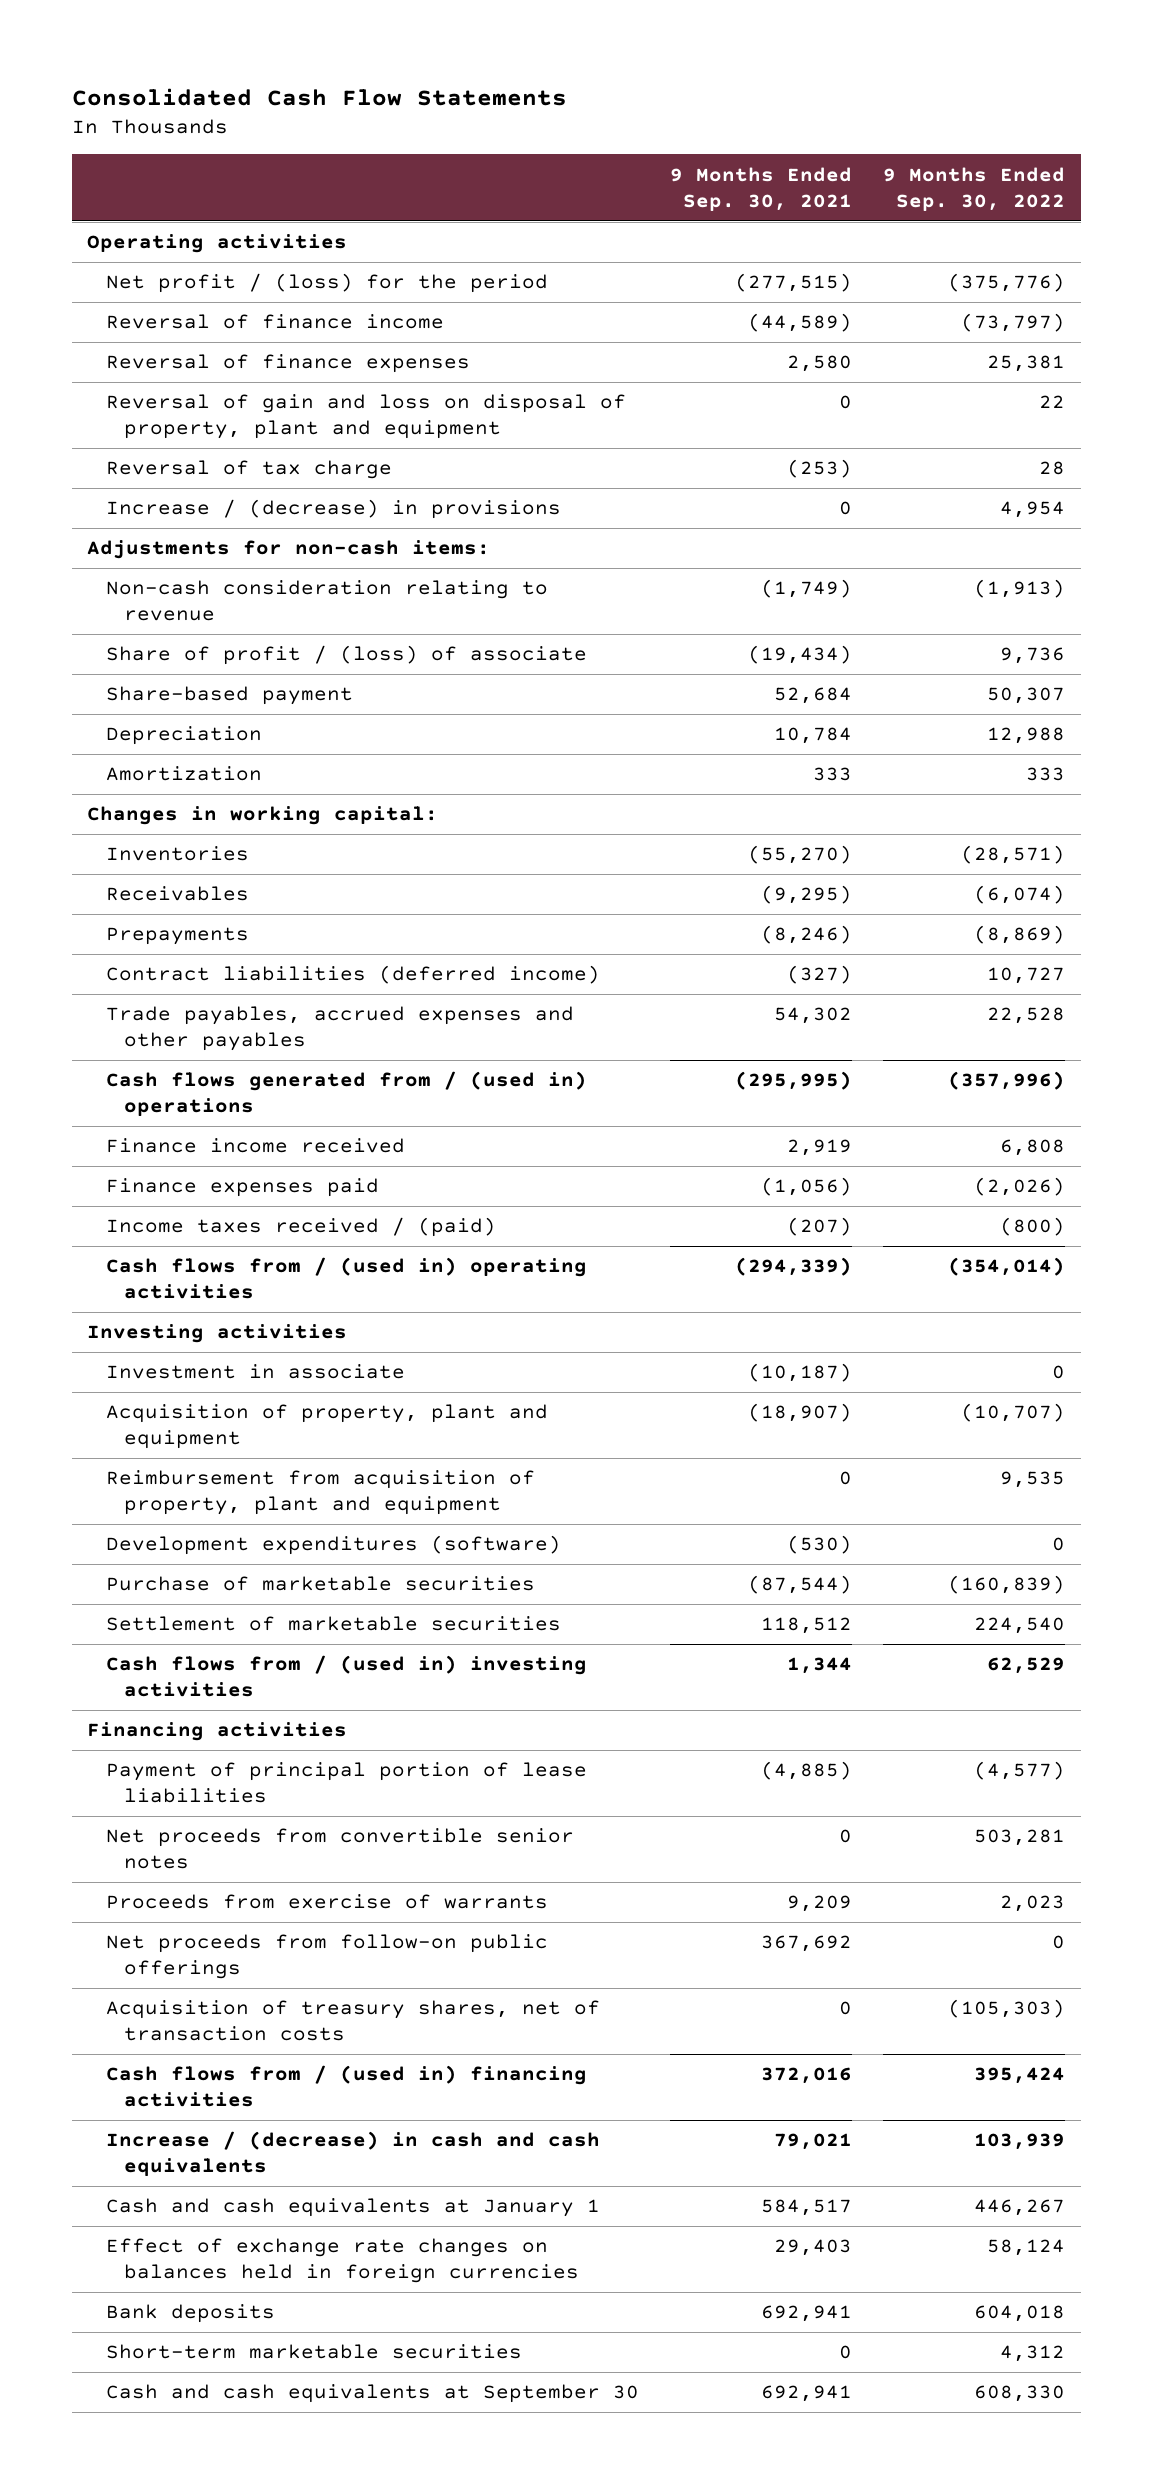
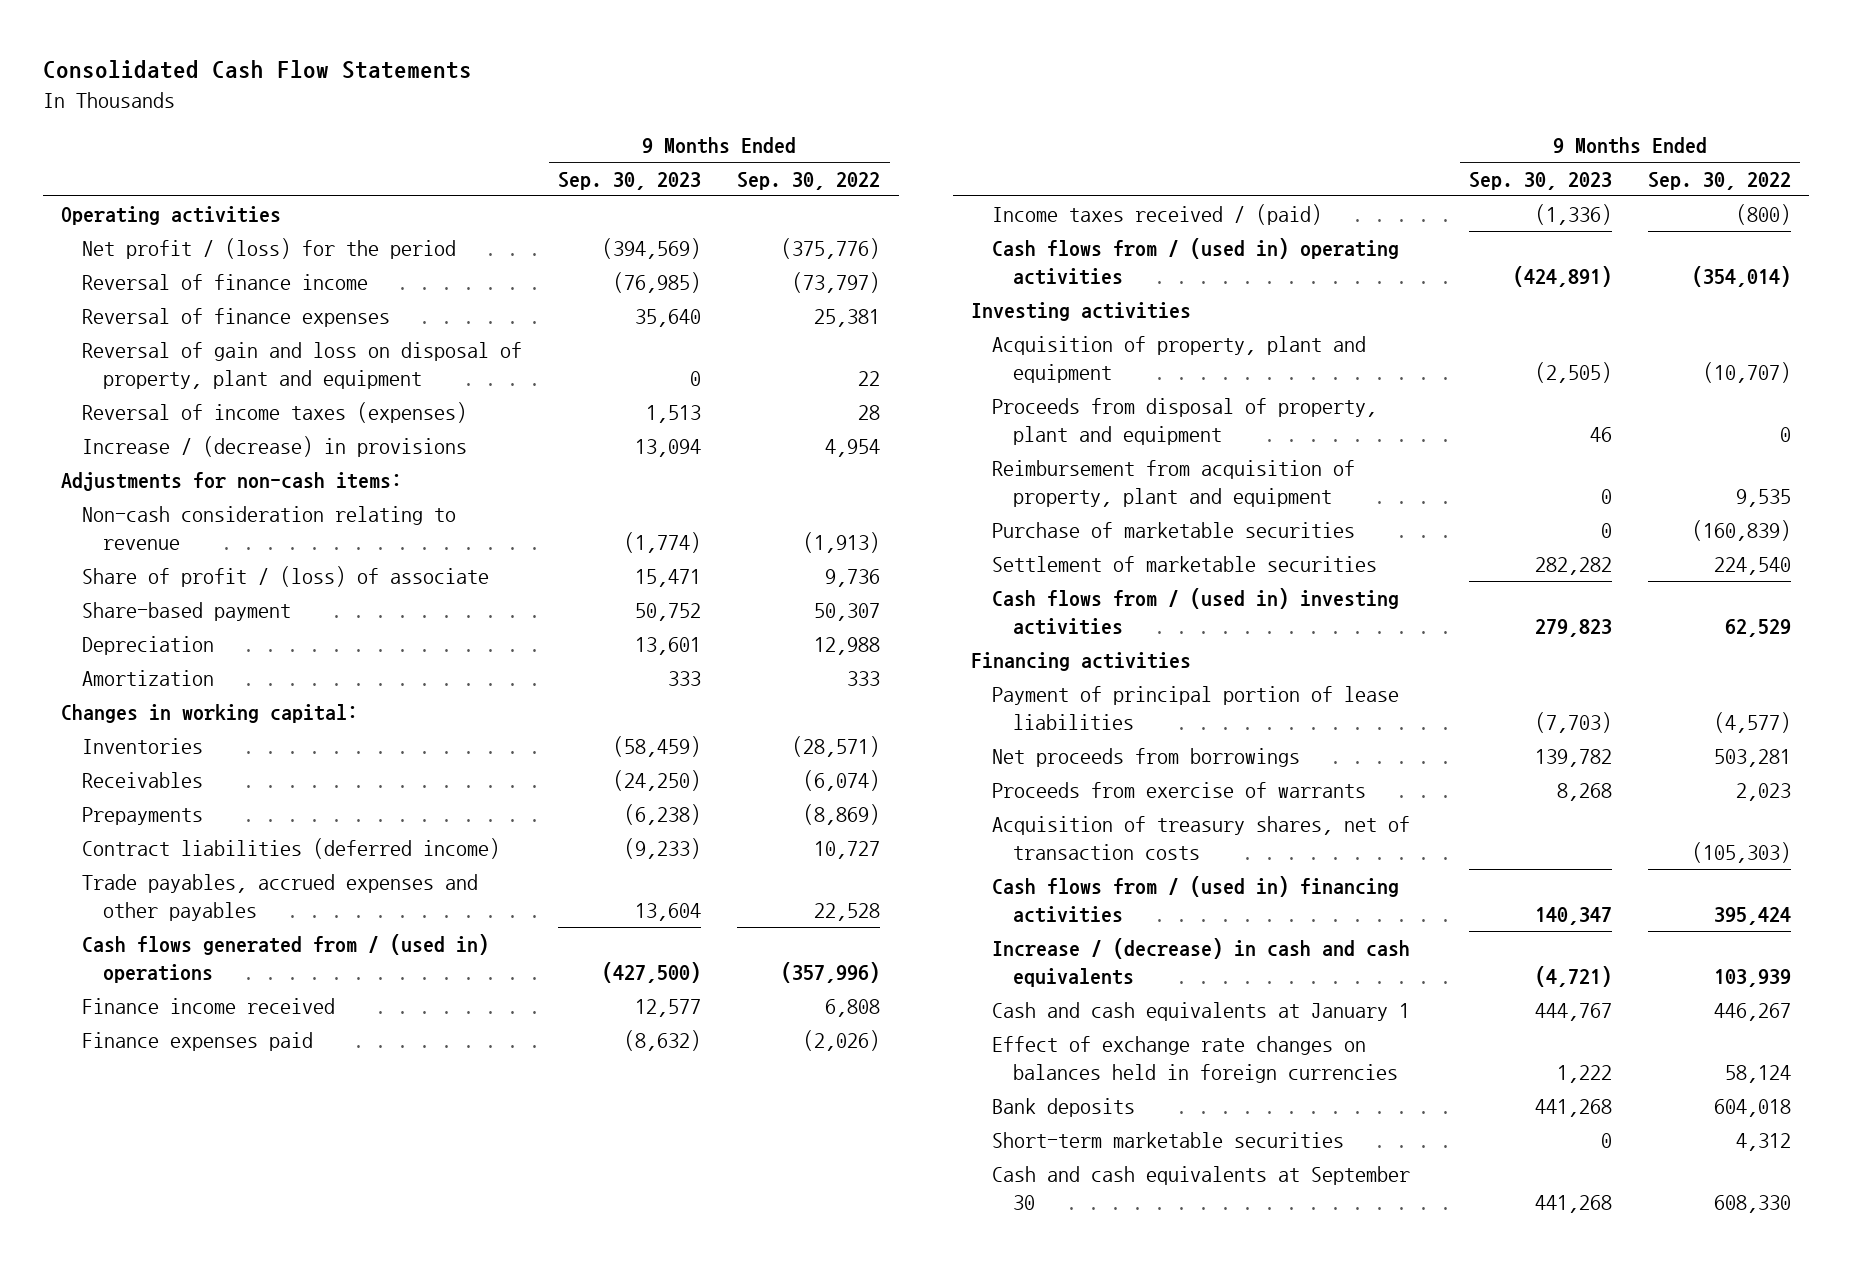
- | 9 Months Ended Sep. 30, 2021 | 9 Months Ended Sep. 30, 2022
+ | 9 Months Ended Sep. 30, 2023 | 9 Months Ended Sep. 30, 2022
- Reversal of tax charge | (253) | 28
+ Reversal of income taxes (expenses) | 1,513 | 28
- Investment in associate | (10,187) | 0
+ Proceeds from disposal of property, plant and equipment | 46 | 0
- Development expenditures (software) | (530) | 0
- Net proceeds from convertible senior notes | 0 | 503,281
+ Net proceeds from borrowings | 139,782 | 503,281
- Net proceeds from follow-on public offerings | 367,692 | 0

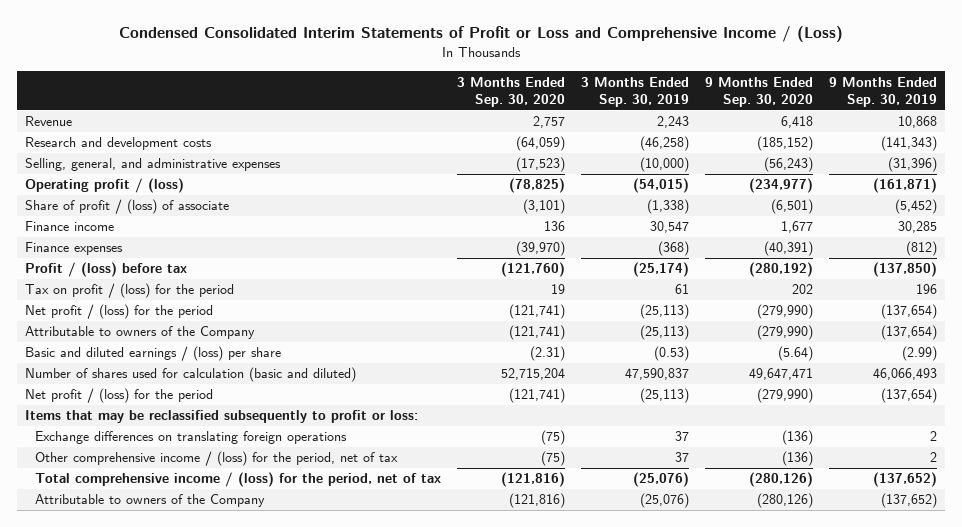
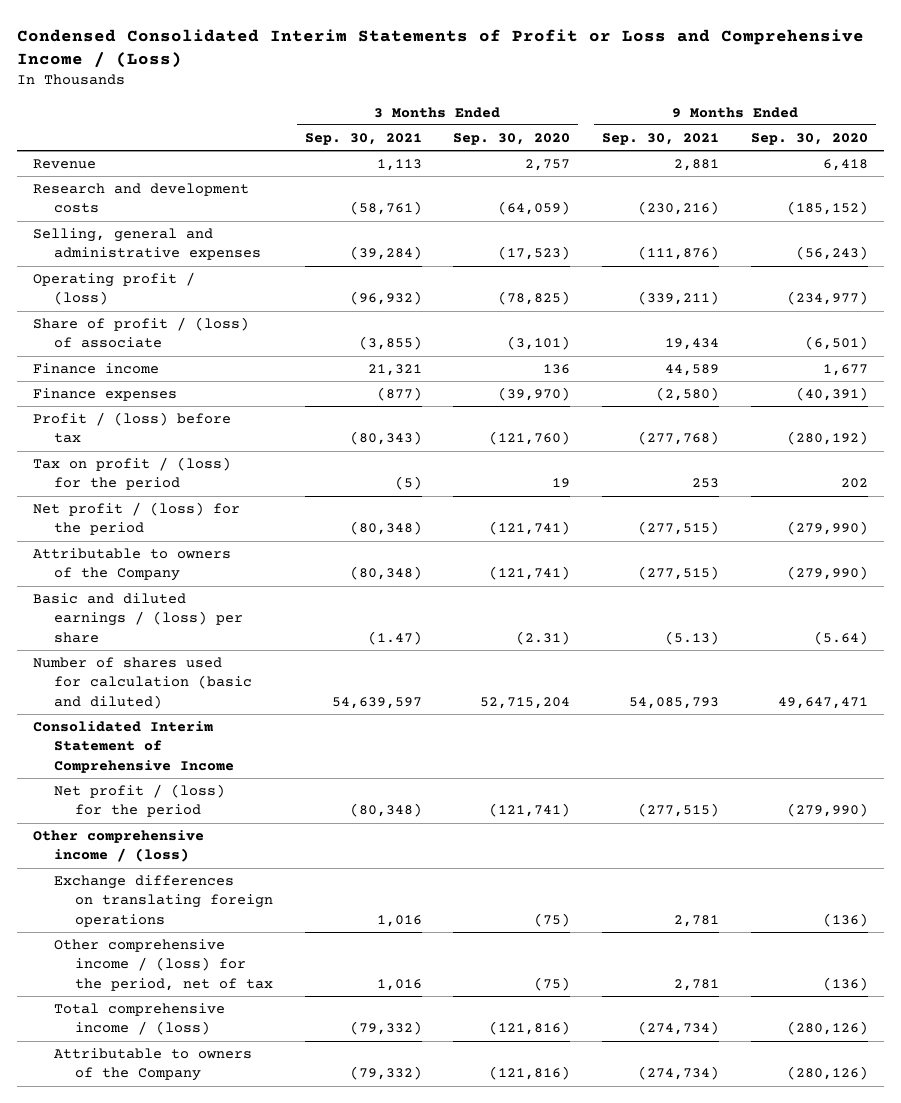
- | 3 Months Ended Sep. 30, 2020 | 3 Months Ended Sep. 30, 2019 | 9 Months Ended Sep. 30, 2020 | 9 Months Ended Sep. 30, 2019
+ | 3 Months Ended Sep. 30, 2021 | 3 Months Ended Sep. 30, 2020 | 9 Months Ended Sep. 30, 2021 | 9 Months Ended Sep. 30, 2020
- Selling, general, and administrative expenses | (17,523) | (10,000) | (56,243) | (31,396)
+ Selling, general and administrative expenses | (39,284) | (17,523) | (111,876) | (56,243)
+ Consolidated Interim Statement of Comprehensive Income
- Items that may be reclassified subsequently to profit or loss:
+ Other comprehensive income / (loss)
- Total comprehensive income / (loss) for the period, net of tax | (121,816) | (25,076) | (280,126) | (137,652)
+ Total comprehensive income / (loss) | (79,332) | (121,816) | (274,734) | (280,126)

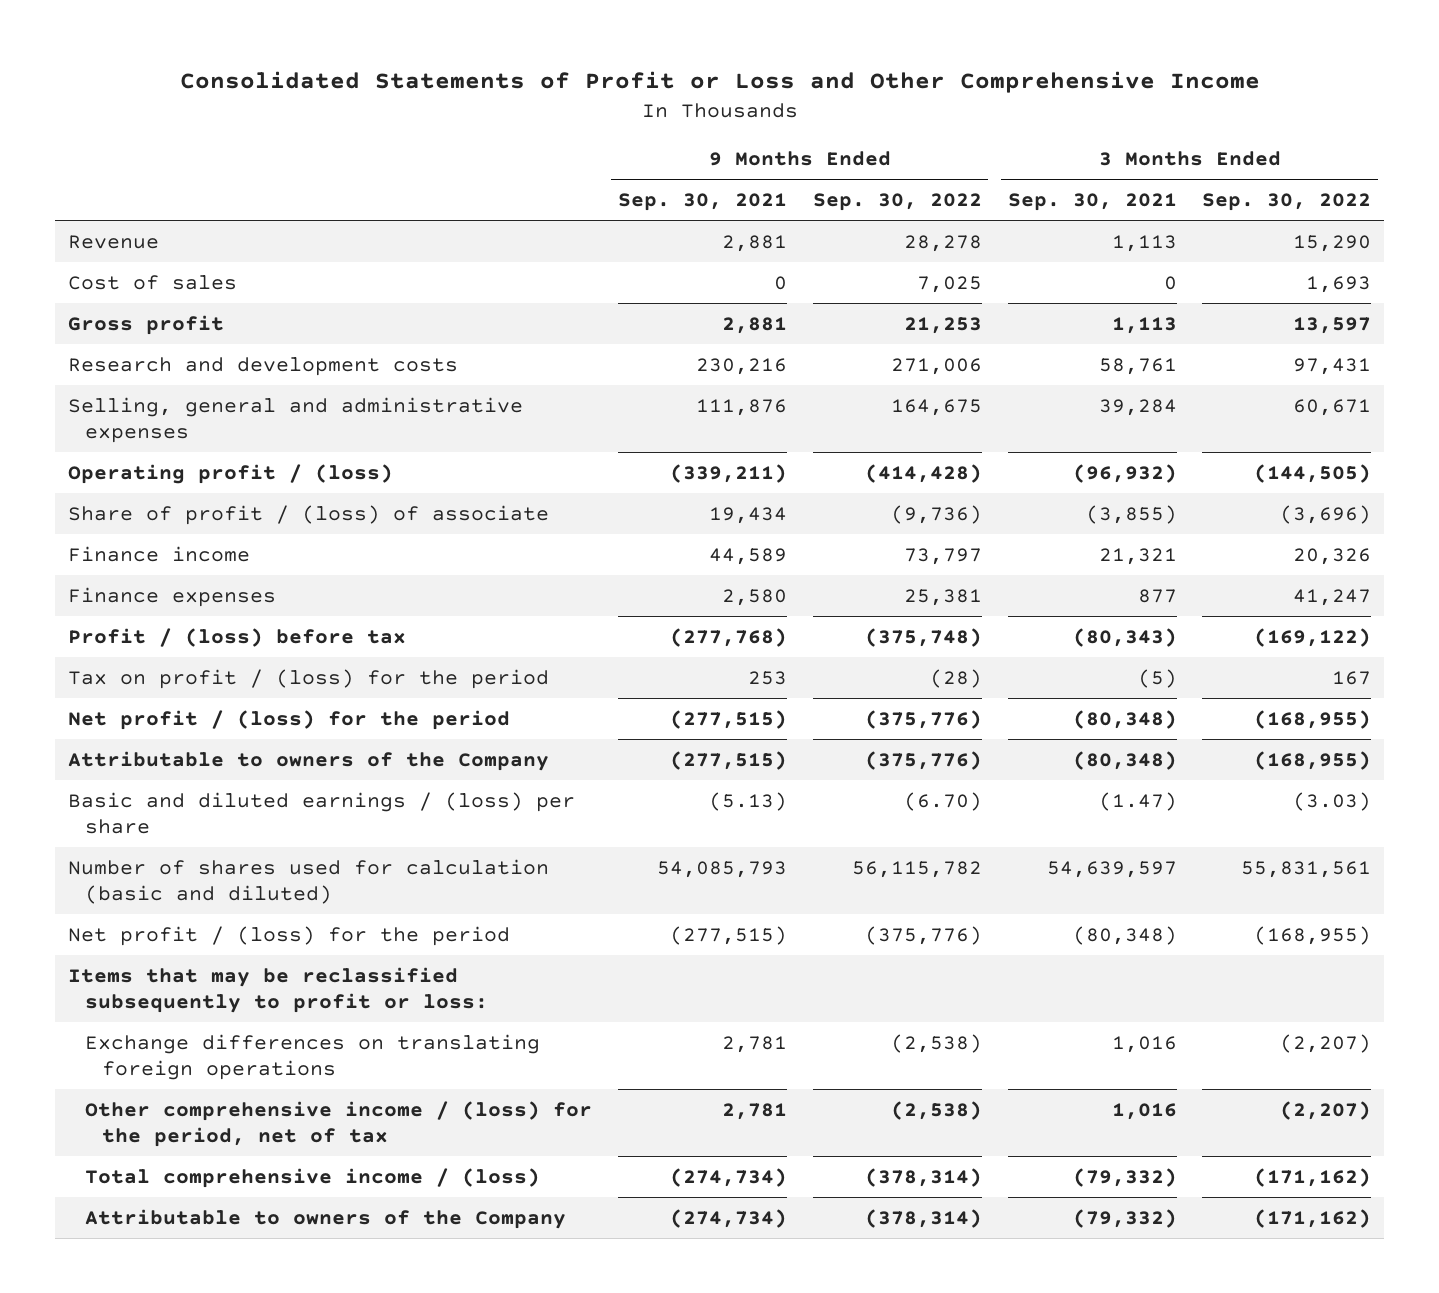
- Condensed Consolidated Interim Statements of Profit or Loss and Comprehensive Income / (Loss)
+ Consolidated Statements of Profit or Loss and Other Comprehensive Income
- | 3 Months Ended Sep. 30, 2021 | 3 Months Ended Sep. 30, 2020 | 9 Months Ended Sep. 30, 2021 | 9 Months Ended Sep. 30, 2020
+ | 9 Months Ended Sep. 30, 2021 | 9 Months Ended Sep. 30, 2022 | 3 Months Ended Sep. 30, 2021 | 3 Months Ended Sep. 30, 2022
- Research and development costs | (58,761) | (64,059) | (230,216) | (185,152)
- Selling, general and administrative expenses | (39,284) | (17,523) | (111,876) | (56,243)
+ Cost of sales | 0 | 7,025 | 0 | 1,693
+ Gross profit | 2,881 | 21,253 | 1,113 | 13,597
+ Research and development costs | 230,216 | 271,006 | 58,761 | 97,431
+ Selling, general and administrative expenses | 111,876 | 164,675 | 39,284 | 60,671
- Finance expenses | (877) | (39,970) | (2,580) | (40,391)
+ Finance expenses | 2,580 | 25,381 | 877 | 41,247
- Consolidated Interim Statement of Comprehensive Income
- Other comprehensive income / (loss)
+ Items that may be reclassified subsequently to profit or loss:

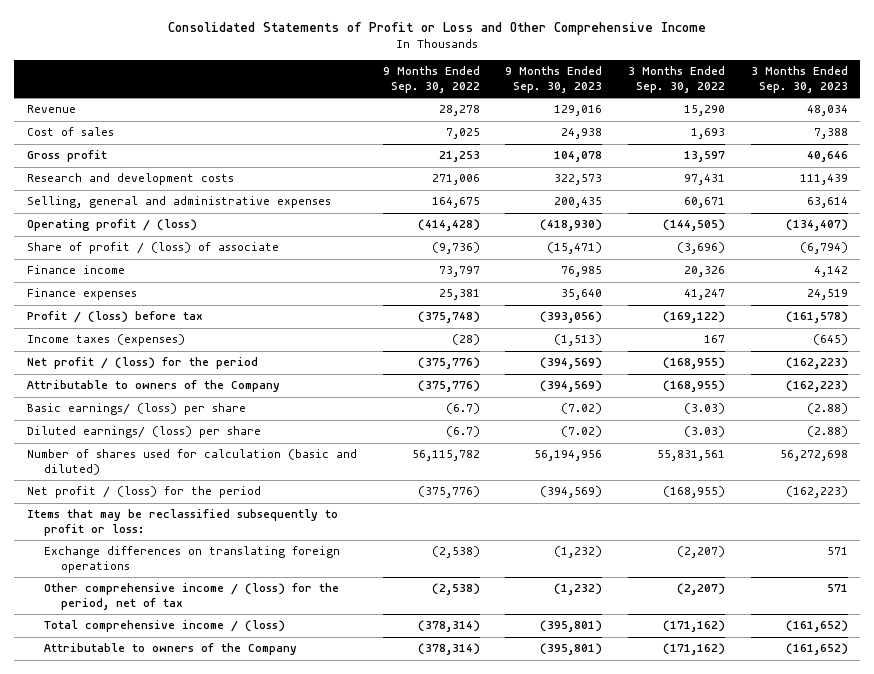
- | 9 Months Ended Sep. 30, 2021 | 9 Months Ended Sep. 30, 2022 | 3 Months Ended Sep. 30, 2021 | 3 Months Ended Sep. 30, 2022
+ | 9 Months Ended Sep. 30, 2022 | 9 Months Ended Sep. 30, 2023 | 3 Months Ended Sep. 30, 2022 | 3 Months Ended Sep. 30, 2023
- Tax on profit / (loss) for the period | 253 | (28) | (5) | 167
+ Income taxes (expenses) | (28) | (1,513) | 167 | (645)
- Basic and diluted earnings / (loss) per share | (5.13) | (6.70) | (1.47) | (3.03)
+ Basic earnings/ (loss) per share | (6.7) | (7.02) | (3.03) | (2.88)
+ Diluted earnings/ (loss) per share | (6.7) | (7.02) | (3.03) | (2.88)

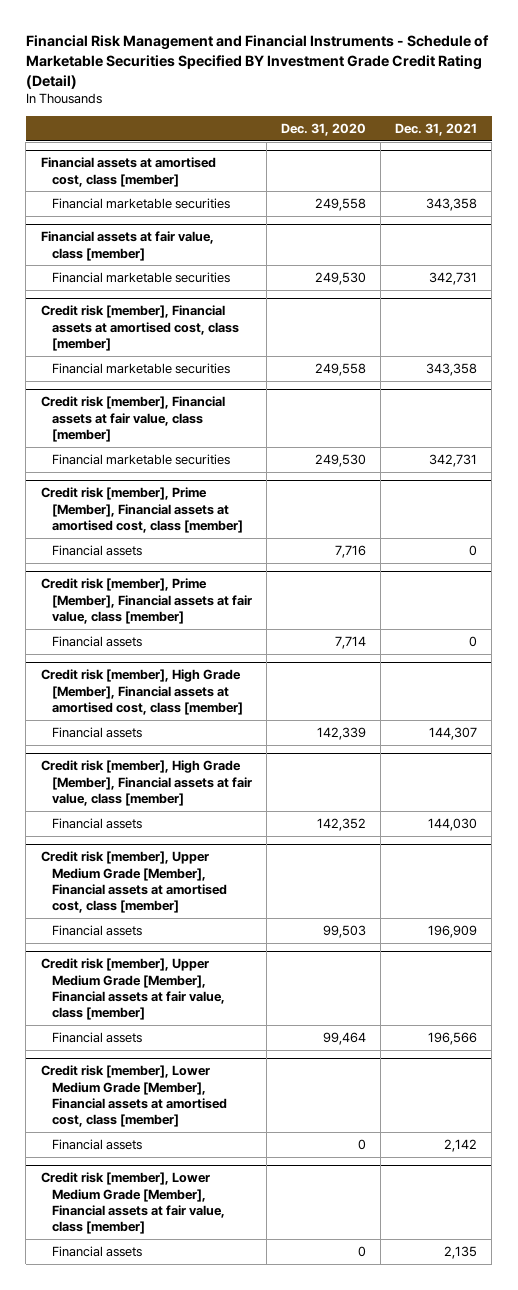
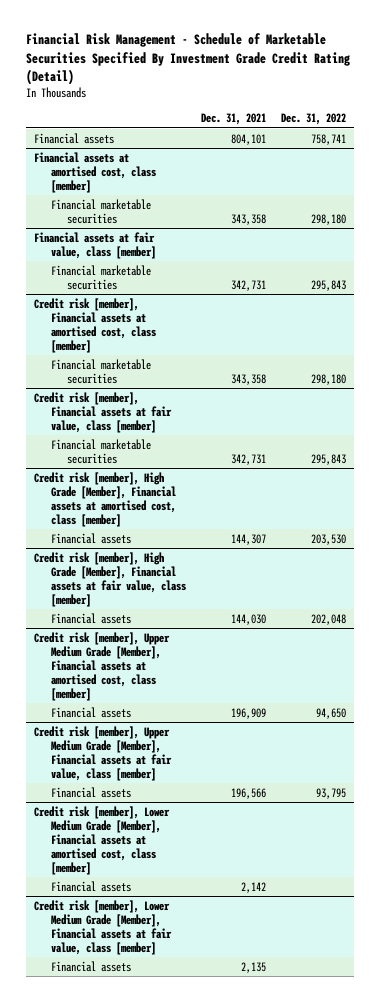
- Financial Risk Management and Financial Instruments - Schedule of Marketable Securities Specified BY Investment Grade Credit Rating (Detail)
+ Financial Risk Management - Schedule of Marketable Securities Specified By Investment Grade Credit Rating (Detail)
- | Dec. 31, 2020 | Dec. 31, 2021
+ | Dec. 31, 2021 | Dec. 31, 2022
+ Financial assets | 804,101 | 758,741
- Credit risk [member], Prime [Member], Financial assets at amortised cost, class [member]
- Financial assets | 7,716 | 0
- Credit risk [member], Prime [Member], Financial assets at fair value, class [member]
- Financial assets | 7,714 | 0

